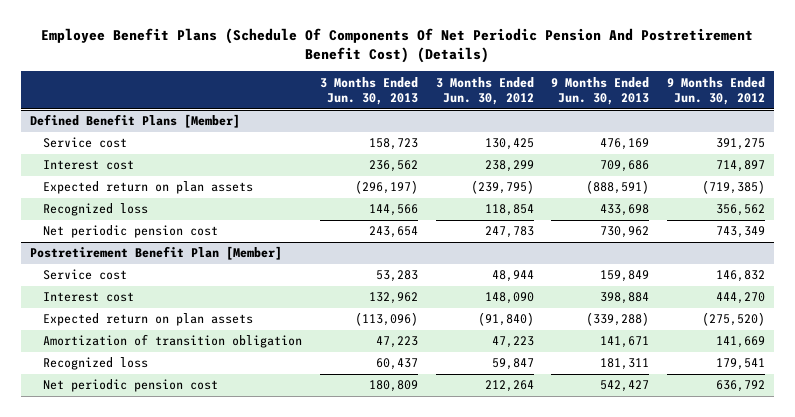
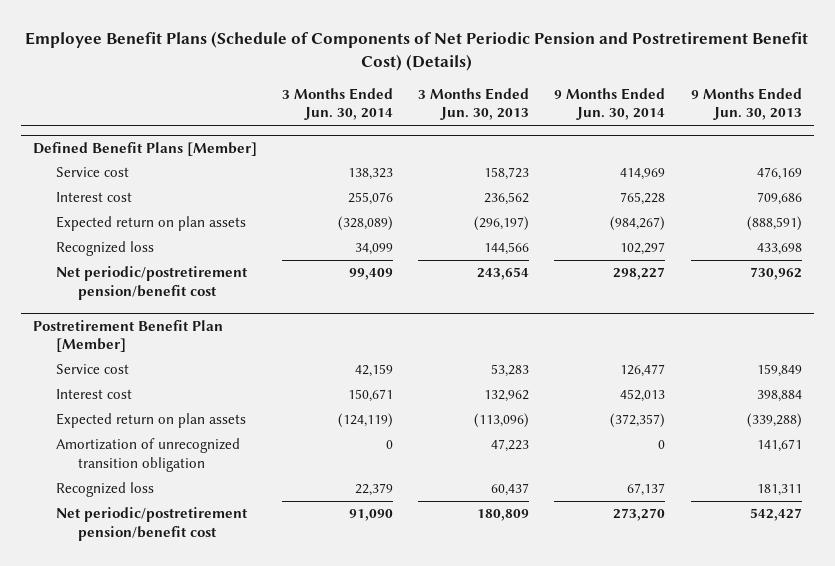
- Employee Benefit Plans (Schedule Of Components Of Net Periodic Pension And Postretirement Benefit Cost) (Details)
+ Employee Benefit Plans (Schedule of Components of Net Periodic Pension and Postretirement Benefit Cost) (Details)
- | 3 Months Ended Jun. 30, 2013 | 3 Months Ended Jun. 30, 2012 | 9 Months Ended Jun. 30, 2013 | 9 Months Ended Jun. 30, 2012
+ | 3 Months Ended Jun. 30, 2014 | 3 Months Ended Jun. 30, 2013 | 9 Months Ended Jun. 30, 2014 | 9 Months Ended Jun. 30, 2013
@ Defined Benefit Plans [Member]
- Net periodic pension cost | 243,654 | 247,783 | 730,962 | 743,349
+ Net periodic/postretirement pension/benefit cost | 99,409 | 243,654 | 298,227 | 730,962
@ Postretirement Benefit Plan [Member]
- Amortization of transition obligation | 47,223 | 47,223 | 141,671 | 141,669
+ Amortization of unrecognized transition obligation | 0 | 47,223 | 0 | 141,671
- Net periodic pension cost | 180,809 | 212,264 | 542,427 | 636,792
+ Net periodic/postretirement pension/benefit cost | 91,090 | 180,809 | 273,270 | 542,427

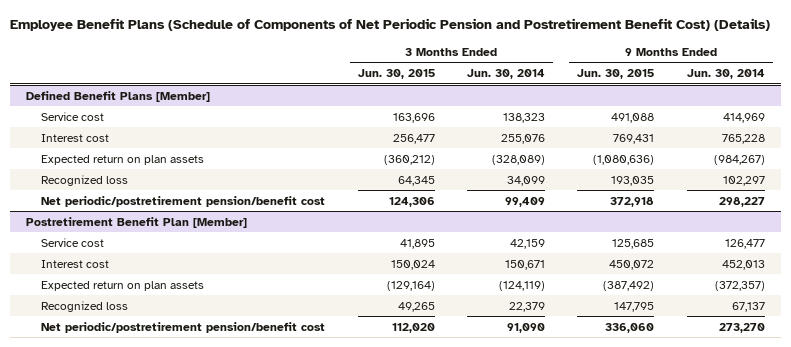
- | 3 Months Ended Jun. 30, 2014 | 3 Months Ended Jun. 30, 2013 | 9 Months Ended Jun. 30, 2014 | 9 Months Ended Jun. 30, 2013
+ | 3 Months Ended Jun. 30, 2015 | 3 Months Ended Jun. 30, 2014 | 9 Months Ended Jun. 30, 2015 | 9 Months Ended Jun. 30, 2014
@ Postretirement Benefit Plan [Member]
- Amortization of unrecognized transition obligation | 0 | 47,223 | 0 | 141,671

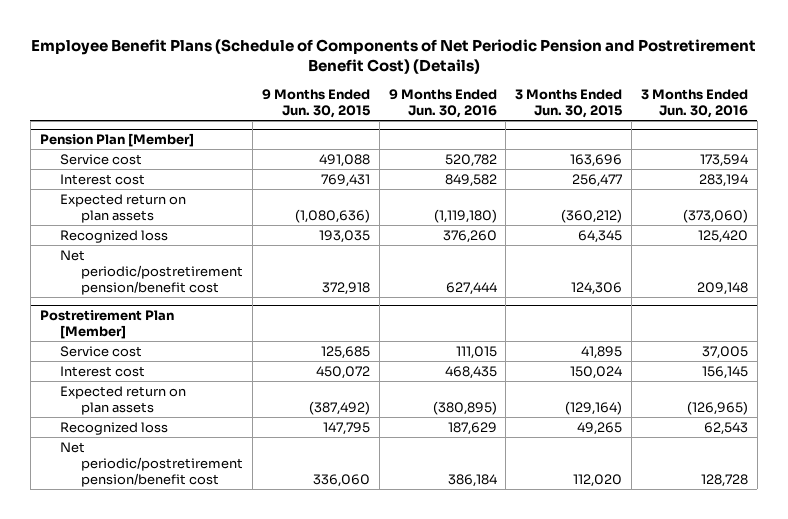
- | 3 Months Ended Jun. 30, 2015 | 3 Months Ended Jun. 30, 2014 | 9 Months Ended Jun. 30, 2015 | 9 Months Ended Jun. 30, 2014
+ | 9 Months Ended Jun. 30, 2015 | 9 Months Ended Jun. 30, 2016 | 3 Months Ended Jun. 30, 2015 | 3 Months Ended Jun. 30, 2016
- Defined Benefit Plans [Member]
+ Pension Plan [Member]
- Postretirement Benefit Plan [Member]
+ Postretirement Plan [Member]

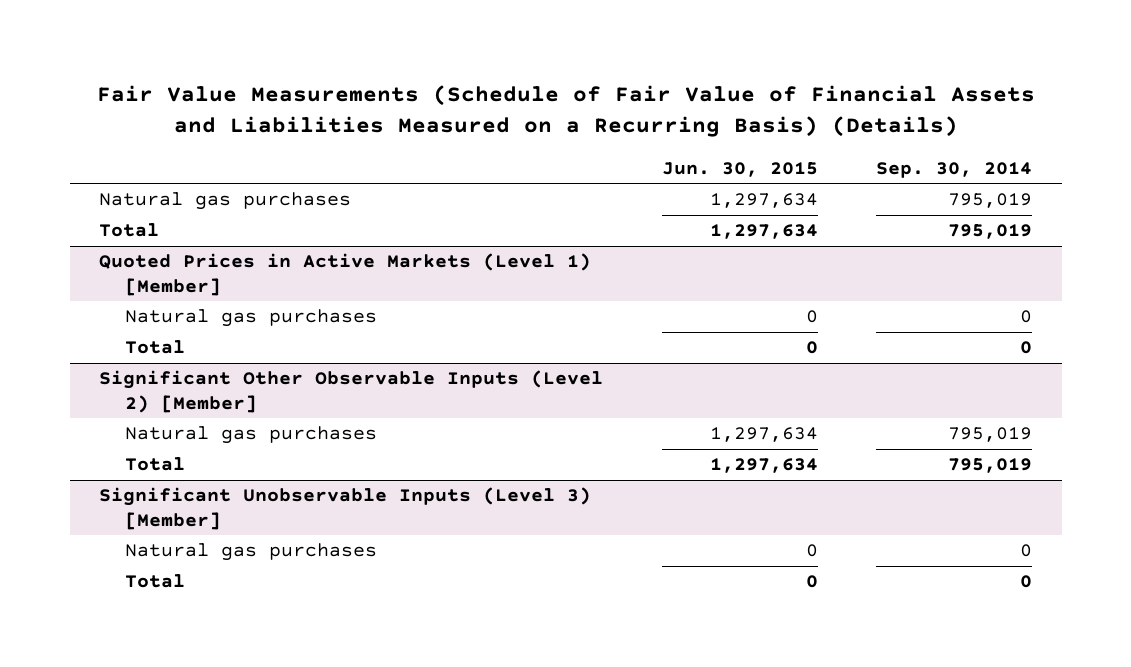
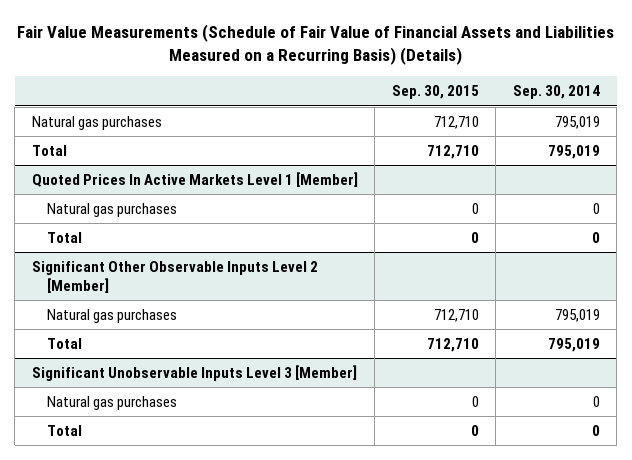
- | Jun. 30, 2015 | Sep. 30, 2014
+ | Sep. 30, 2015 | Sep. 30, 2014
- Quoted Prices in Active Markets (Level 1) [Member]
+ Quoted Prices In Active Markets Level 1 [Member]
- Significant Other Observable Inputs (Level 2) [Member]
+ Significant Other Observable Inputs Level 2 [Member]
- Significant Unobservable Inputs (Level 3) [Member]
+ Significant Unobservable Inputs Level 3 [Member]

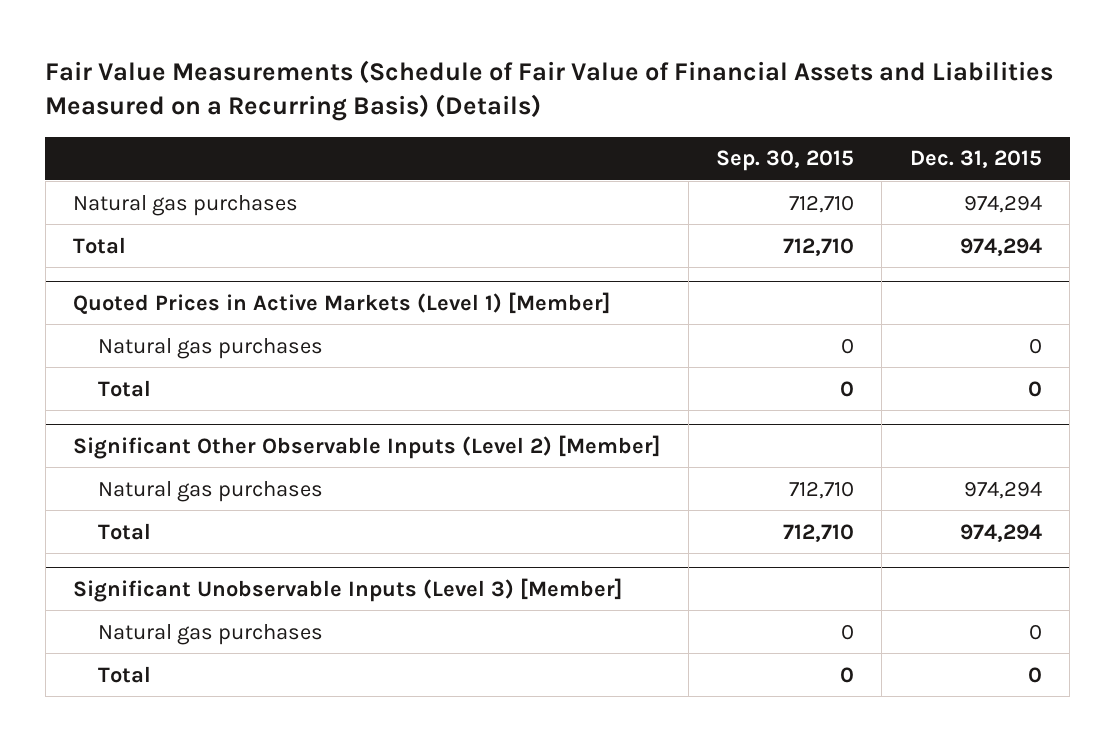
- | Sep. 30, 2015 | Sep. 30, 2014
+ | Sep. 30, 2015 | Dec. 31, 2015
- Quoted Prices In Active Markets Level 1 [Member]
+ Quoted Prices in Active Markets (Level 1) [Member]
- Significant Other Observable Inputs Level 2 [Member]
+ Significant Other Observable Inputs (Level 2) [Member]
- Significant Unobservable Inputs Level 3 [Member]
+ Significant Unobservable Inputs (Level 3) [Member]

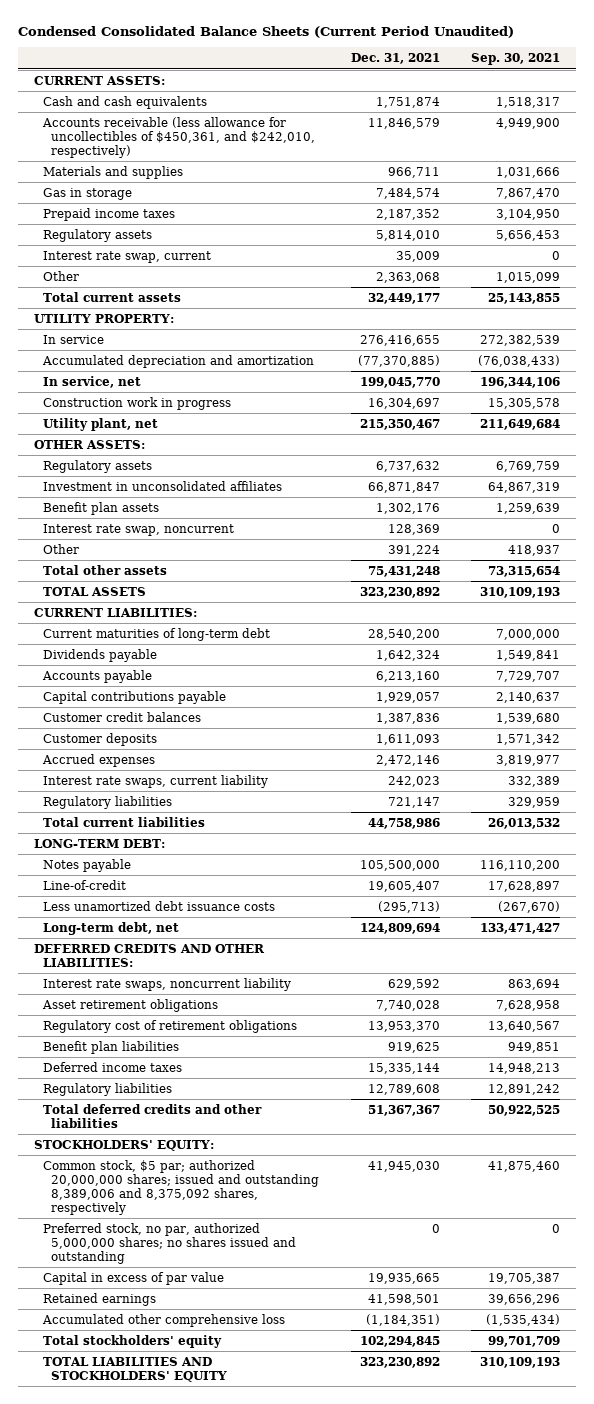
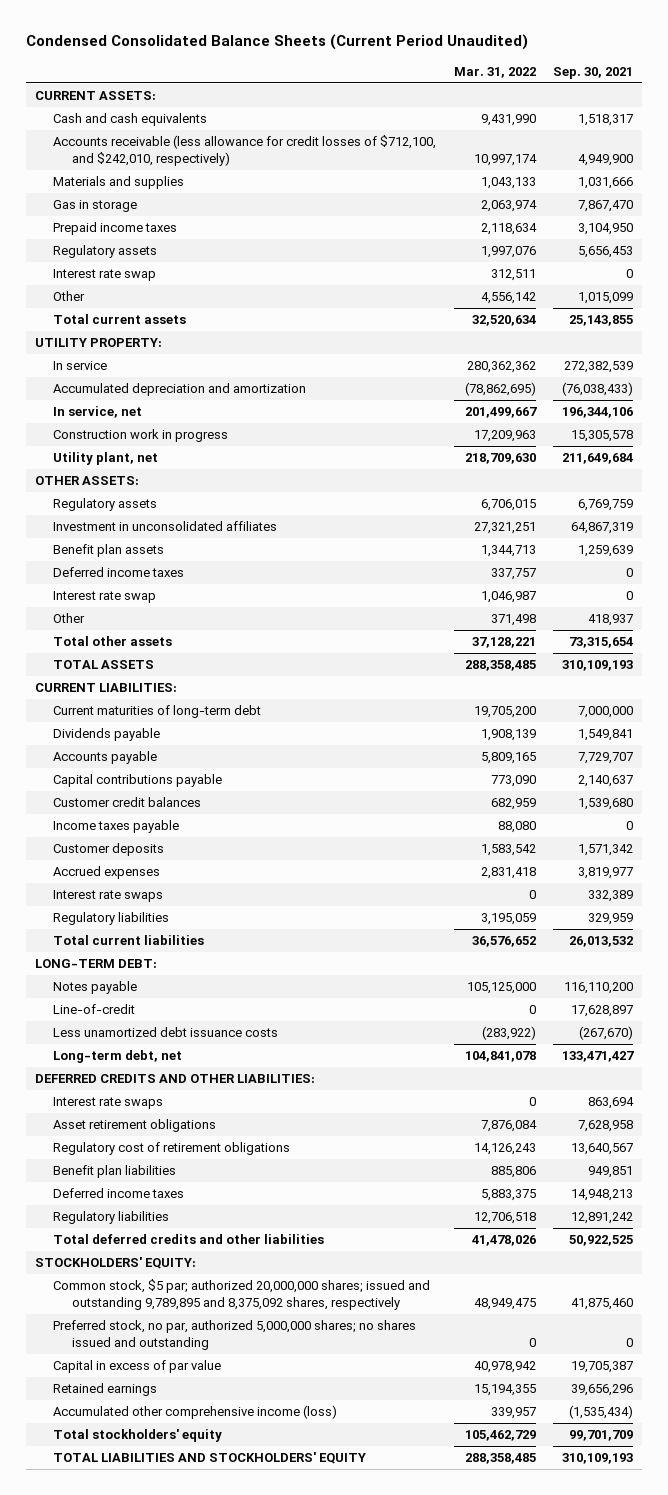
- | Dec. 31, 2021 | Sep. 30, 2021
+ | Mar. 31, 2022 | Sep. 30, 2021
- Accounts receivable (less allowance for uncollectibles of $450,361, and $242,010, respectively) | 11,846,579 | 4,949,900
+ Accounts receivable (less allowance for credit losses of $712,100, and $242,010, respectively) | 10,997,174 | 4,949,900
- Interest rate swap, current | 35,009 | 0
+ Interest rate swap | 312,511 | 0
- Interest rate swap, noncurrent | 128,369 | 0
+ Deferred income taxes | 337,757 | 0
+ Interest rate swap | 1,046,987 | 0
+ Income taxes payable | 88,080 | 0
- Interest rate swaps, current liability | 242,023 | 332,389
+ Interest rate swaps | 0 | 332,389
- Interest rate swaps, noncurrent liability | 629,592 | 863,694
+ Interest rate swaps | 0 | 863,694
- Common stock, $5 par; authorized 20,000,000 shares; issued and outstanding 8,389,006 and 8,375,092 shares, respectively | 41,945,030 | 41,875,460
+ Common stock, $5 par; authorized 20,000,000 shares; issued and outstanding 9,789,895 and 8,375,092 shares, respectively | 48,949,475 | 41,875,460
- Accumulated other comprehensive loss | (1,184,351) | (1,535,434)
+ Accumulated other comprehensive income (loss) | 339,957 | (1,535,434)

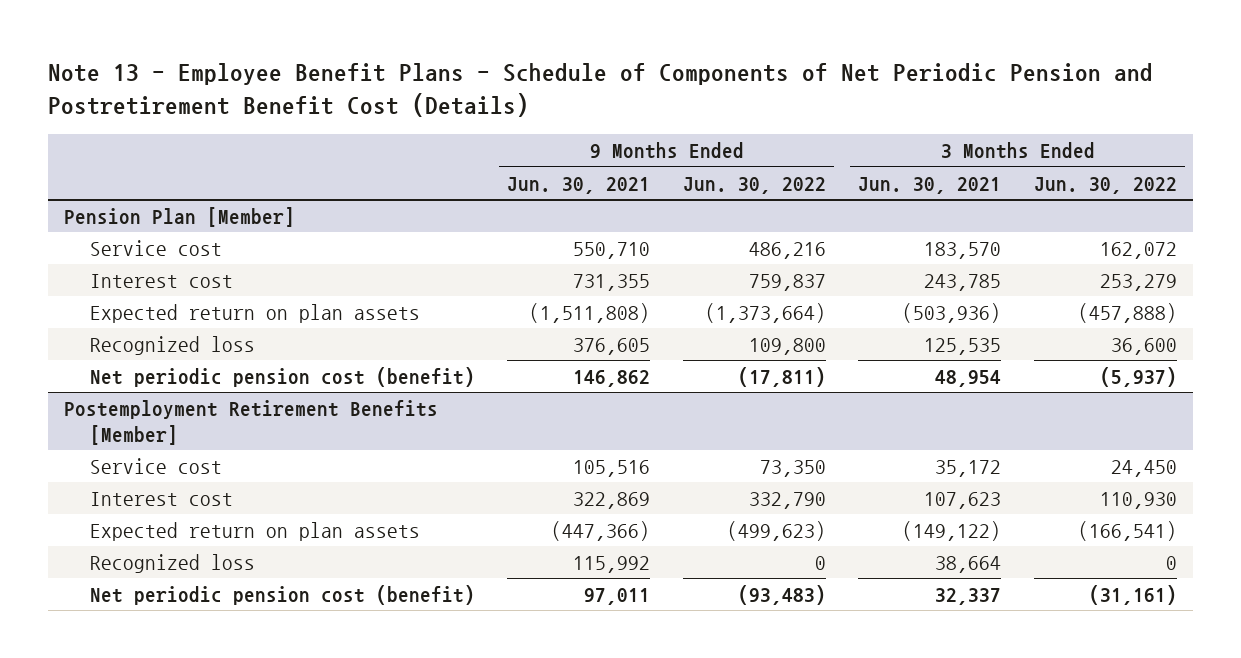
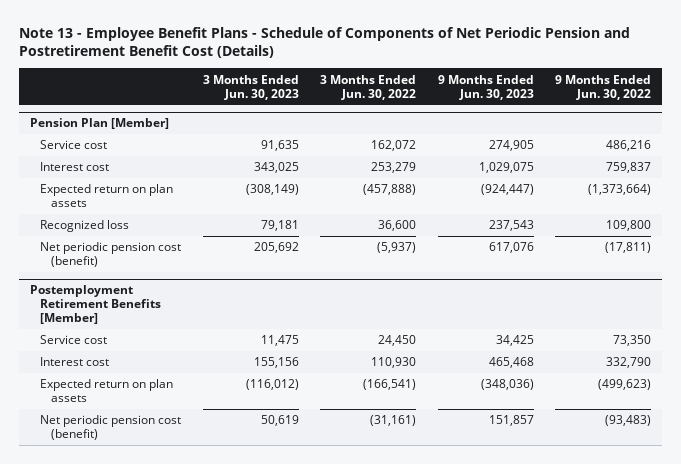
- | 9 Months Ended Jun. 30, 2021 | 9 Months Ended Jun. 30, 2022 | 3 Months Ended Jun. 30, 2021 | 3 Months Ended Jun. 30, 2022
+ | 3 Months Ended Jun. 30, 2023 | 3 Months Ended Jun. 30, 2022 | 9 Months Ended Jun. 30, 2023 | 9 Months Ended Jun. 30, 2022
@ Postemployment Retirement Benefits [Member]
- Recognized loss | 115,992 | 0 | 38,664 | 0

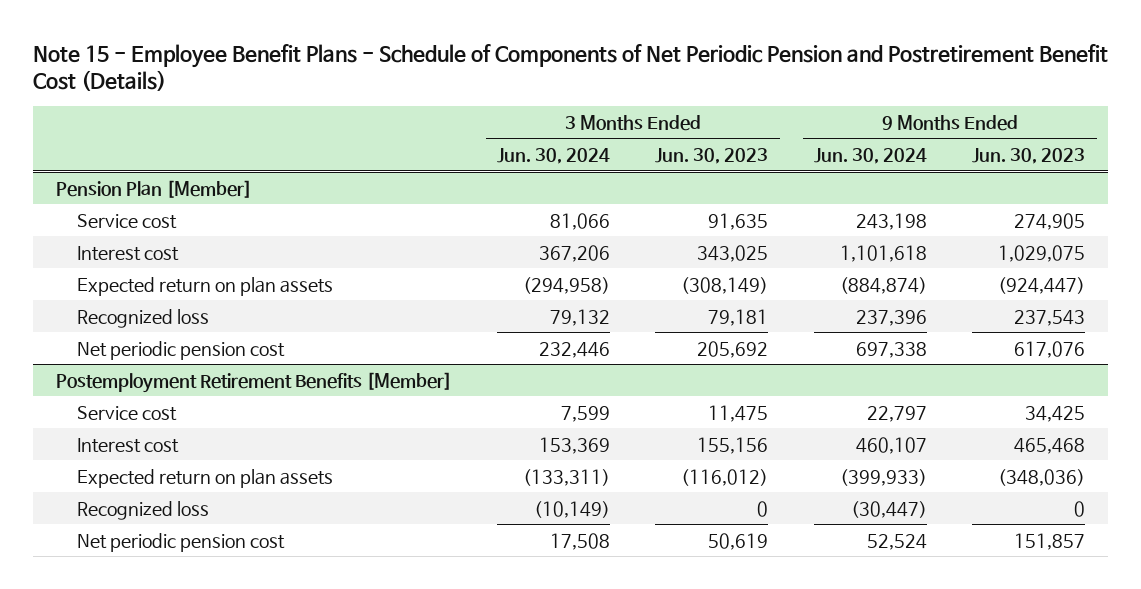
- Note 13 - Employee Benefit Plans - Schedule of Components of Net Periodic Pension and Postretirement Benefit Cost (Details)
+ Note 15 - Employee Benefit Plans - Schedule of Components of Net Periodic Pension and Postretirement Benefit Cost (Details)
- | 3 Months Ended Jun. 30, 2023 | 3 Months Ended Jun. 30, 2022 | 9 Months Ended Jun. 30, 2023 | 9 Months Ended Jun. 30, 2022
+ | 3 Months Ended Jun. 30, 2024 | 3 Months Ended Jun. 30, 2023 | 9 Months Ended Jun. 30, 2024 | 9 Months Ended Jun. 30, 2023
@ Pension Plan [Member]
- Net periodic pension cost (benefit) | 205,692 | (5,937) | 617,076 | (17,811)
+ Net periodic pension cost | 232,446 | 205,692 | 697,338 | 617,076
@ Postemployment Retirement Benefits [Member]
- Net periodic pension cost (benefit) | 50,619 | (31,161) | 151,857 | (93,483)
+ Recognized loss | (10,149) | 0 | (30,447) | 0
+ Net periodic pension cost | 17,508 | 50,619 | 52,524 | 151,857

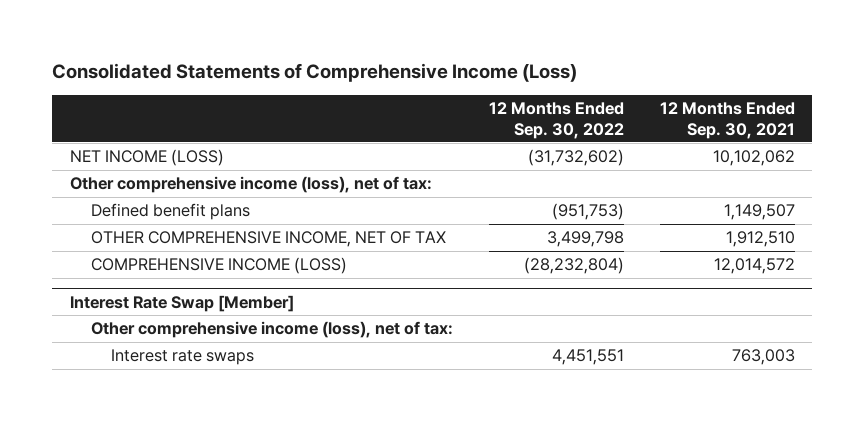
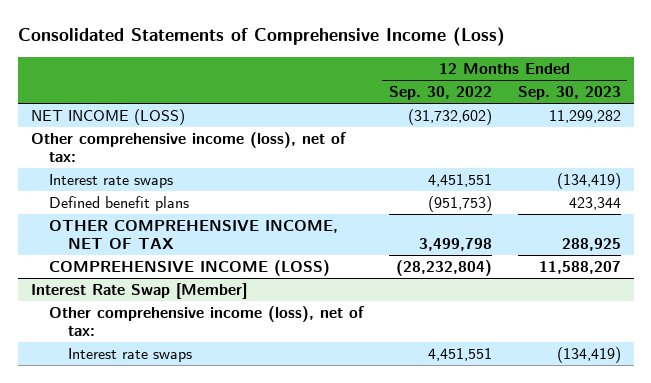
- | 12 Months Ended Sep. 30, 2022 | 12 Months Ended Sep. 30, 2021
+ | 12 Months Ended Sep. 30, 2022 | 12 Months Ended Sep. 30, 2023
+ Interest rate swaps | 4,451,551 | (134,419)

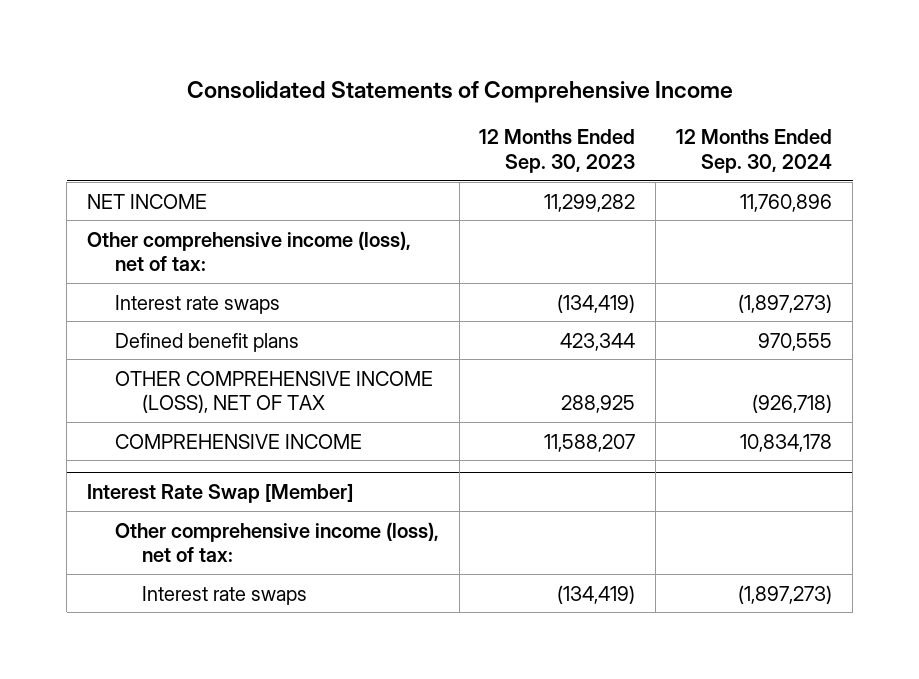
- Consolidated Statements of Comprehensive Income (Loss)
+ Consolidated Statements of Comprehensive Income
- | 12 Months Ended Sep. 30, 2022 | 12 Months Ended Sep. 30, 2023
+ | 12 Months Ended Sep. 30, 2023 | 12 Months Ended Sep. 30, 2024
- NET INCOME (LOSS) | (31,732,602) | 11,299,282
+ NET INCOME | 11,299,282 | 11,760,896
- OTHER COMPREHENSIVE INCOME, NET OF TAX | 3,499,798 | 288,925
- COMPREHENSIVE INCOME (LOSS) | (28,232,804) | 11,588,207
+ OTHER COMPREHENSIVE INCOME (LOSS), NET OF TAX | 288,925 | (926,718)
+ COMPREHENSIVE INCOME | 11,588,207 | 10,834,178

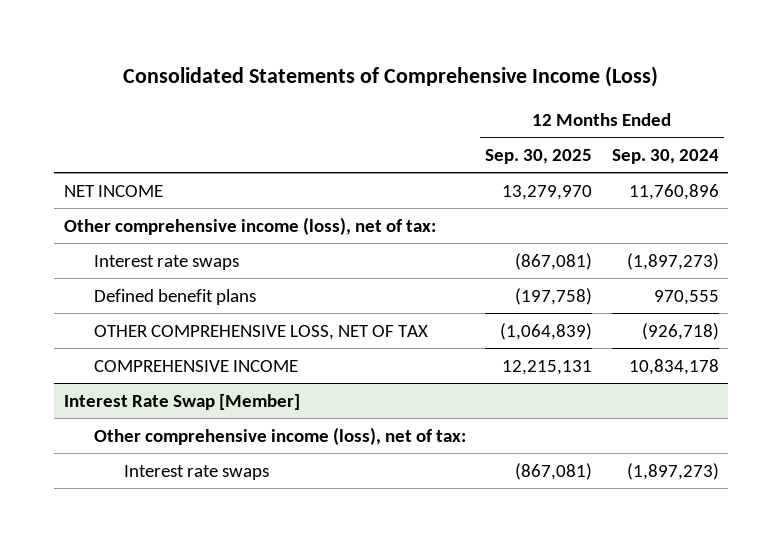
- Consolidated Statements of Comprehensive Income
+ Consolidated Statements of Comprehensive Income (Loss)
- | 12 Months Ended Sep. 30, 2023 | 12 Months Ended Sep. 30, 2024
+ | 12 Months Ended Sep. 30, 2025 | 12 Months Ended Sep. 30, 2024
- OTHER COMPREHENSIVE INCOME (LOSS), NET OF TAX | 288,925 | (926,718)
+ OTHER COMPREHENSIVE LOSS, NET OF TAX | (1,064,839) | (926,718)

